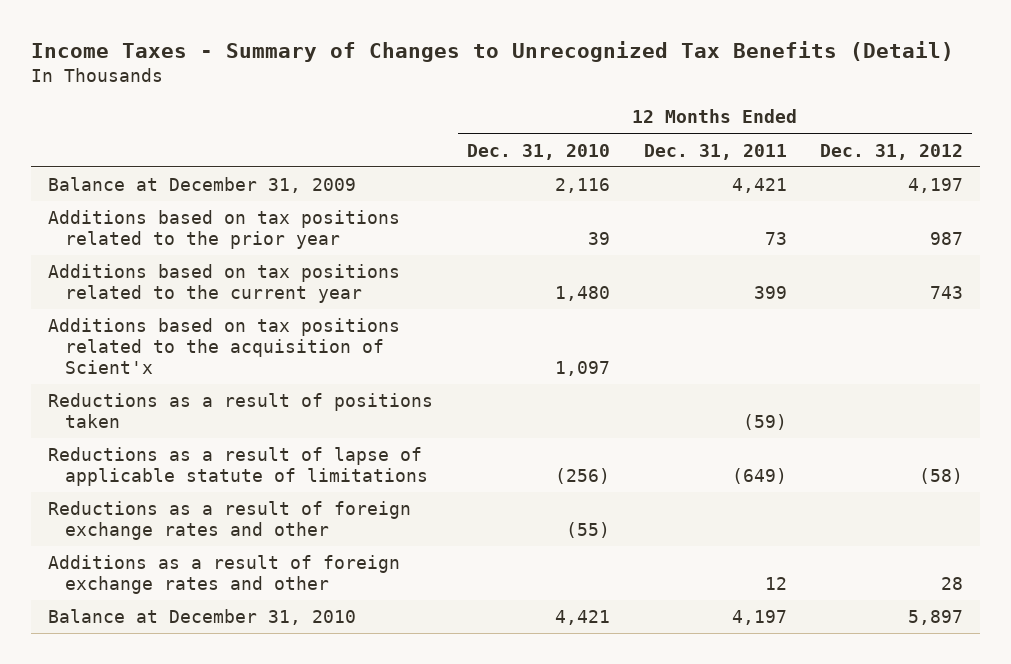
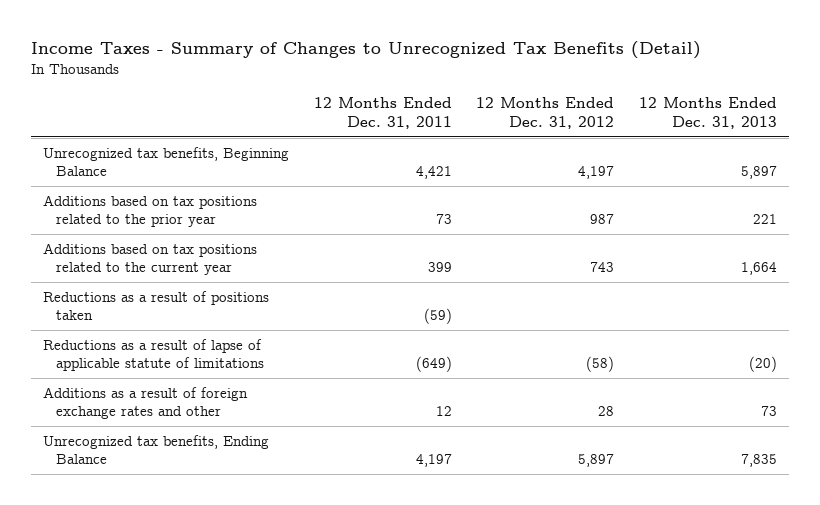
- | 12 Months Ended Dec. 31, 2010 | 12 Months Ended Dec. 31, 2011 | 12 Months Ended Dec. 31, 2012
+ | 12 Months Ended Dec. 31, 2011 | 12 Months Ended Dec. 31, 2012 | 12 Months Ended Dec. 31, 2013
- Balance at December 31, 2009 | 2,116 | 4,421 | 4,197
+ Unrecognized tax benefits, Beginning Balance | 4,421 | 4,197 | 5,897
- Additions based on tax positions related to the acquisition of Scient'x | 1,097 | |
- Reductions as a result of foreign exchange rates and other | (55) | |
- Balance at December 31, 2010 | 4,421 | 4,197 | 5,897
+ Unrecognized tax benefits, Ending Balance | 4,197 | 5,897 | 7,835

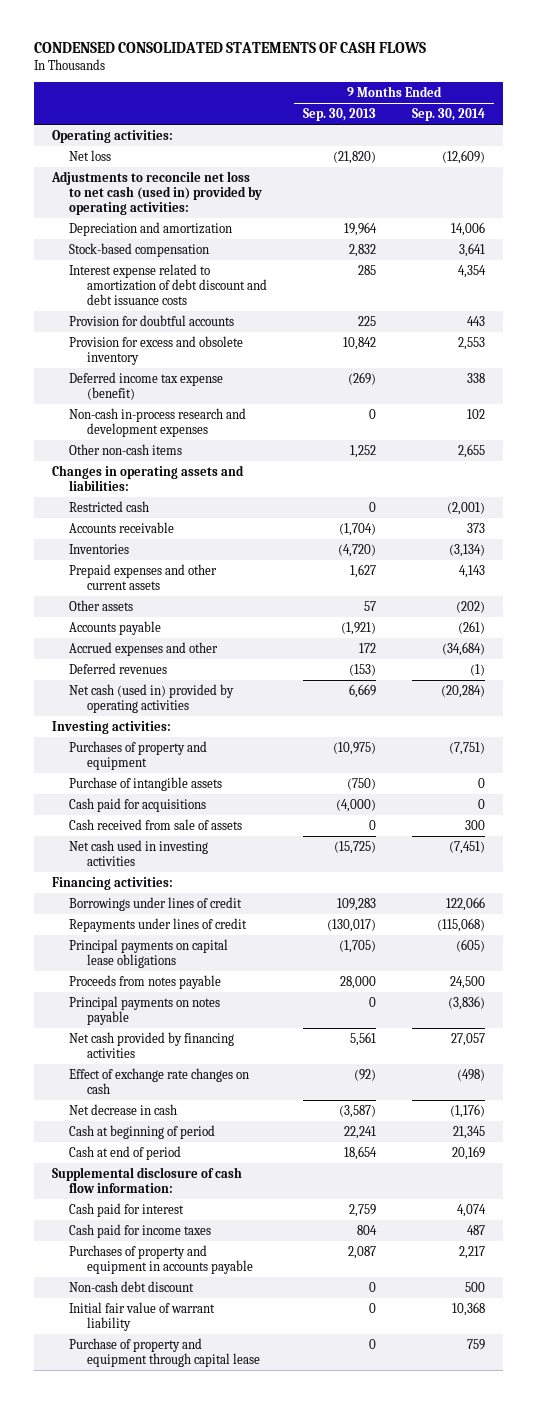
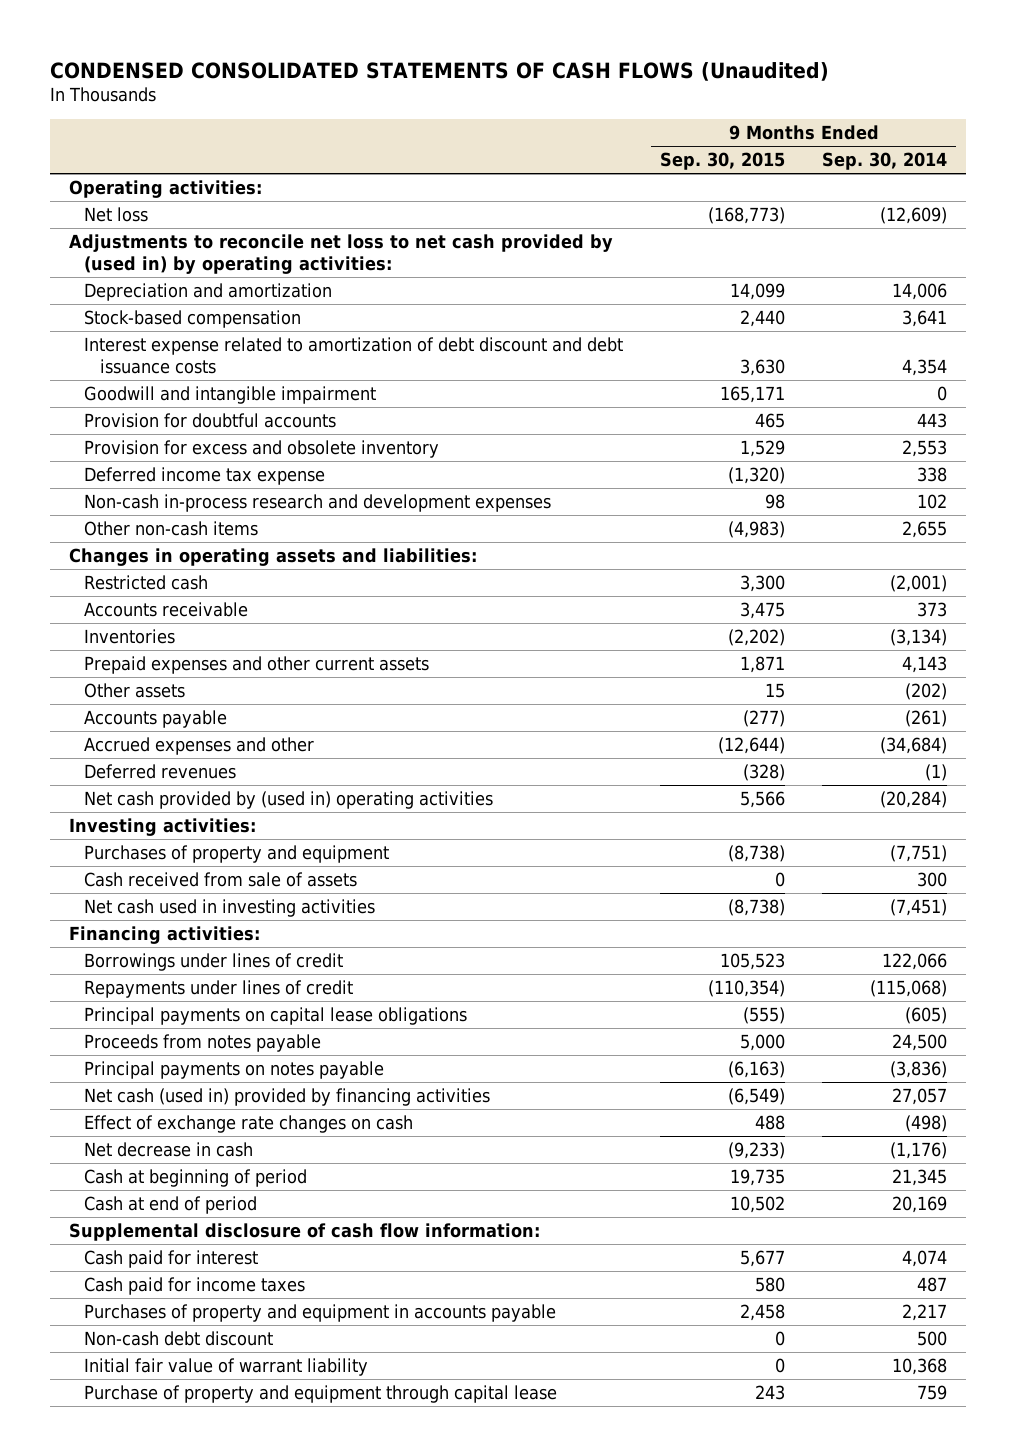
- CONDENSED CONSOLIDATED STATEMENTS OF CASH FLOWS
+ CONDENSED CONSOLIDATED STATEMENTS OF CASH FLOWS (Unaudited)
- | 9 Months Ended Sep. 30, 2013 | 9 Months Ended Sep. 30, 2014
+ | 9 Months Ended Sep. 30, 2015 | 9 Months Ended Sep. 30, 2014
- Adjustments to reconcile net loss to net cash (used in) provided by operating activities:
+ Adjustments to reconcile net loss to net cash provided by (used in) by operating activities:
+ Goodwill and intangible impairment | 165,171 | 0
- Deferred income tax expense (benefit) | (269) | 338
+ Deferred income tax expense | (1,320) | 338
- Net cash (used in) provided by operating activities | 6,669 | (20,284)
+ Net cash provided by (used in) operating activities | 5,566 | (20,284)
- Purchase of intangible assets | (750) | 0
- Cash paid for acquisitions | (4,000) | 0
- Net cash provided by financing activities | 5,561 | 27,057
+ Net cash (used in) provided by financing activities | (6,549) | 27,057

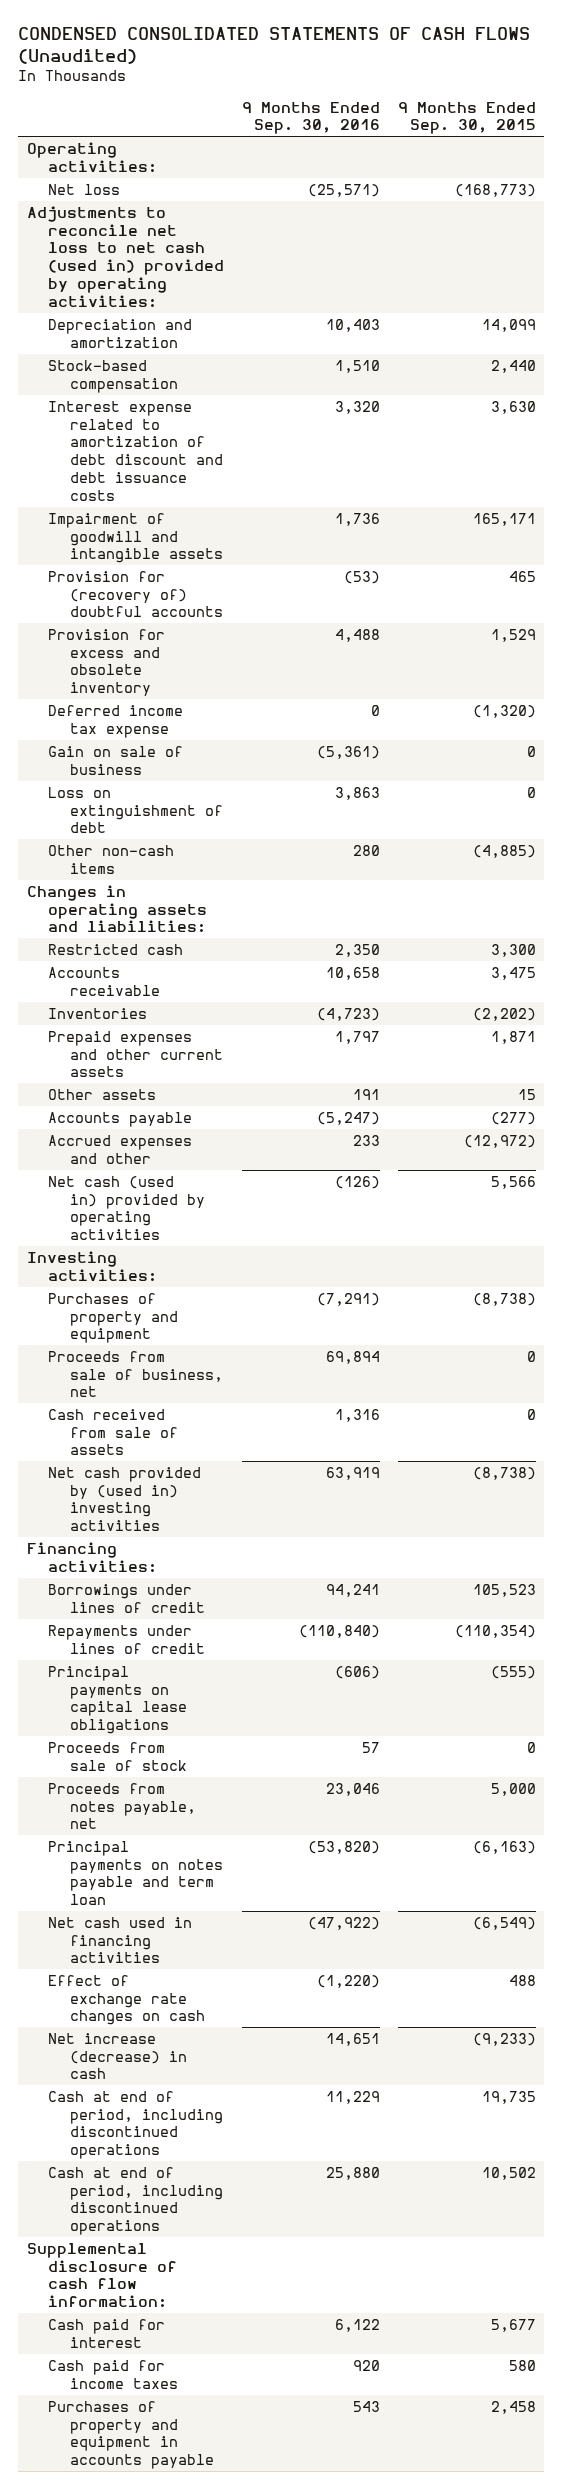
- | 9 Months Ended Sep. 30, 2015 | 9 Months Ended Sep. 30, 2014
+ | 9 Months Ended Sep. 30, 2016 | 9 Months Ended Sep. 30, 2015
- Adjustments to reconcile net loss to net cash provided by (used in) by operating activities:
+ Adjustments to reconcile net loss to net cash (used in) provided by operating activities:
- Goodwill and intangible impairment | 165,171 | 0
- Provision for doubtful accounts | 465 | 443
+ Impairment of goodwill and intangible assets | 1,736 | 165,171
+ Provision for (recovery of) doubtful accounts | (53) | 465
- Non-cash in-process research and development expenses | 98 | 102
- Other non-cash items | (4,983) | 2,655
+ Gain on sale of business | (5,361) | 0
+ Loss on extinguishment of debt | 3,863 | 0
+ Other non-cash items | 280 | (4,885)
- Accrued expenses and other | (12,644) | (34,684)
- Deferred revenues | (328) | (1)
- Net cash provided by (used in) operating activities | 5,566 | (20,284)
+ Accrued expenses and other | 233 | (12,972)
+ Net cash (used in) provided by operating activities | (126) | 5,566
+ Proceeds from sale of business, net | 69,894 | 0
- Net cash used in investing activities | (8,738) | (7,451)
+ Net cash provided by (used in) investing activities | 63,919 | (8,738)
- Proceeds from notes payable | 5,000 | 24,500
- Principal payments on notes payable | (6,163) | (3,836)
- Net cash (used in) provided by financing activities | (6,549) | 27,057
+ Proceeds from sale of stock | 57 | 0
+ Proceeds from notes payable, net | 23,046 | 5,000
+ Principal payments on notes payable and term loan | (53,820) | (6,163)
+ Net cash used in financing activities | (47,922) | (6,549)
- Net decrease in cash | (9,233) | (1,176)
- Cash at beginning of period | 19,735 | 21,345
- Cash at end of period | 10,502 | 20,169
+ Net increase (decrease) in cash | 14,651 | (9,233)
+ Cash at end of period, including discontinued operations | 11,229 | 19,735
+ Cash at end of period, including discontinued operations | 25,880 | 10,502
- Non-cash debt discount | 0 | 500
- Initial fair value of warrant liability | 0 | 10,368
- Purchase of property and equipment through capital lease | 243 | 759

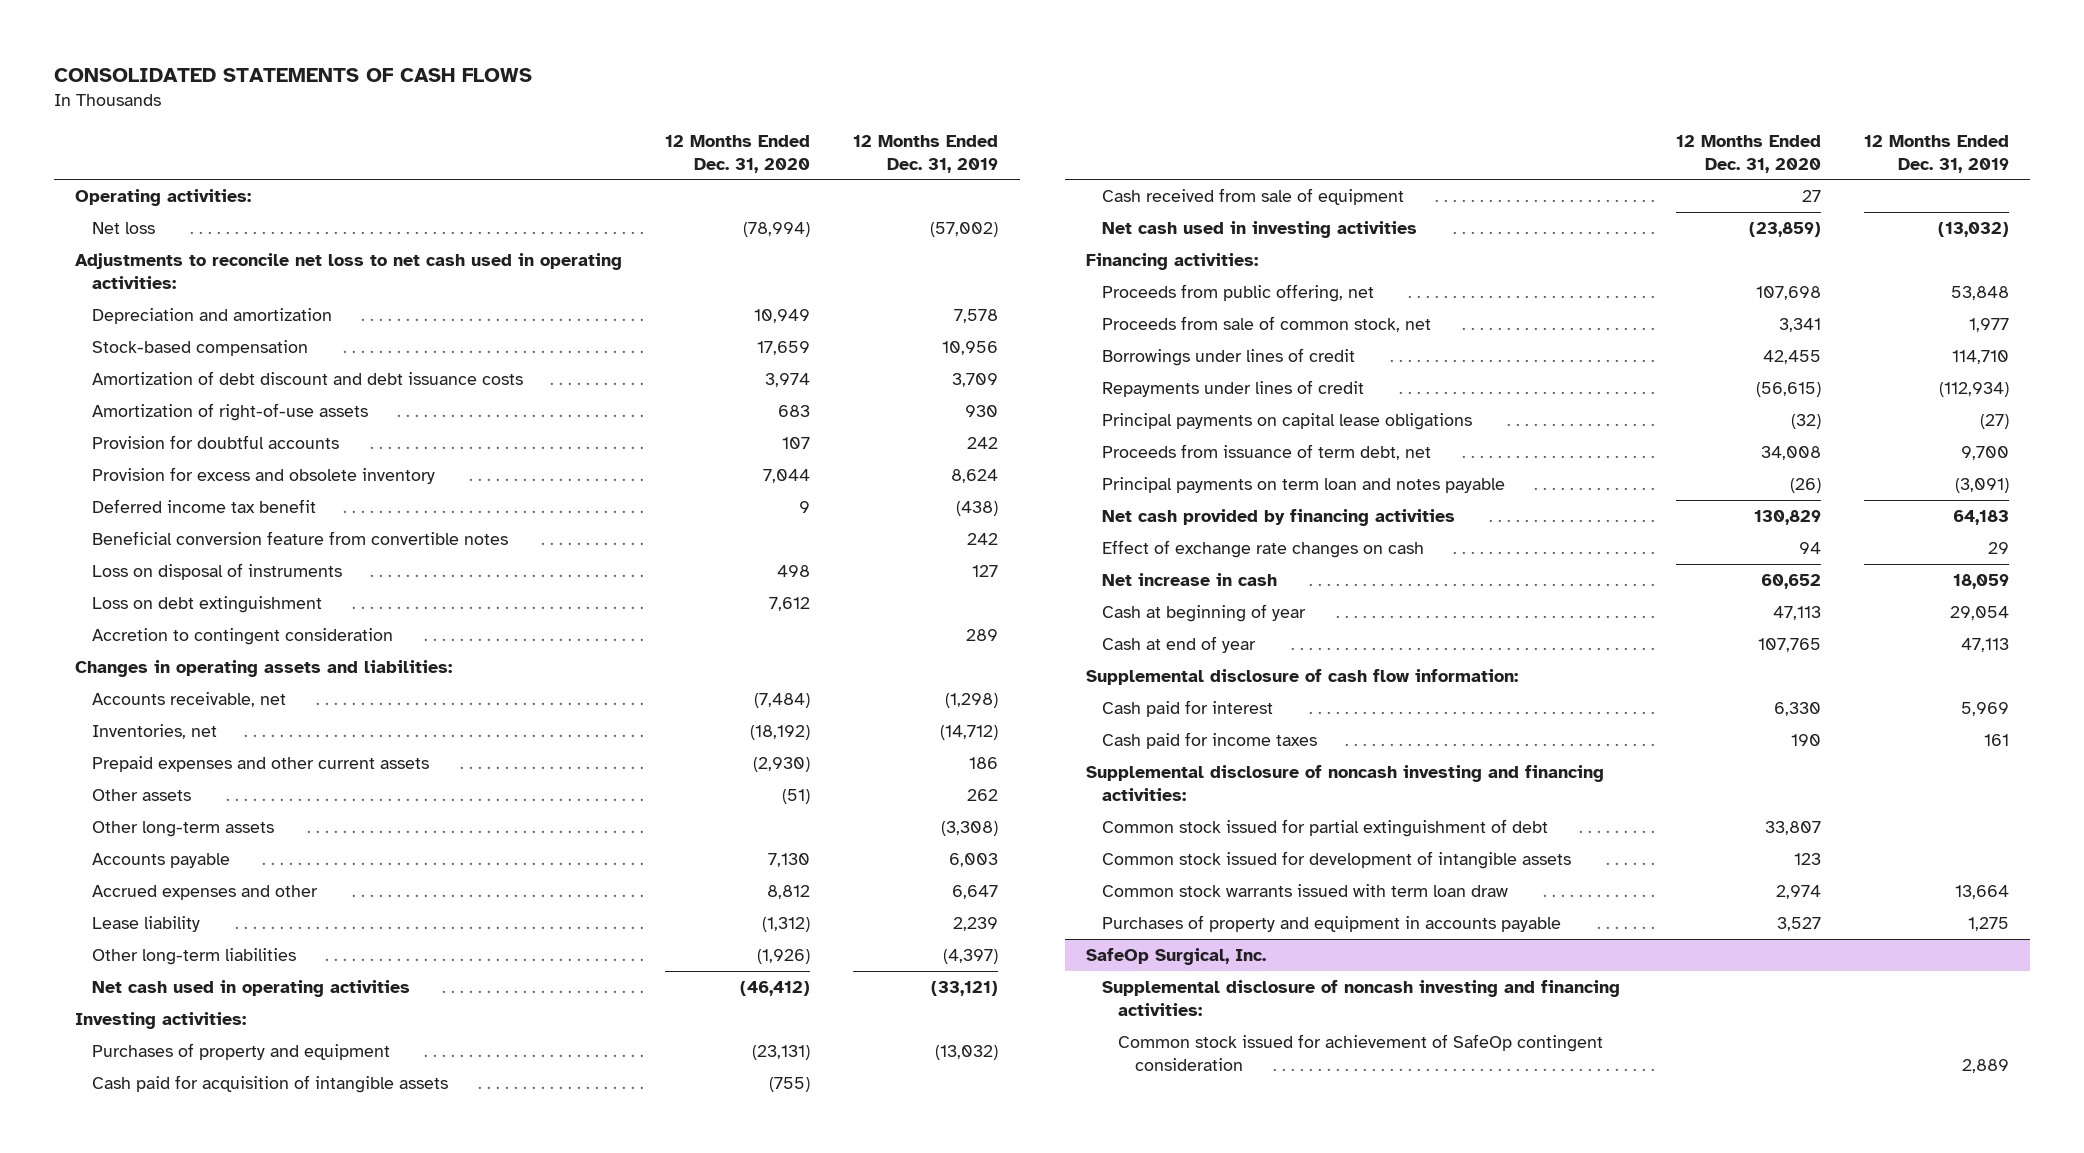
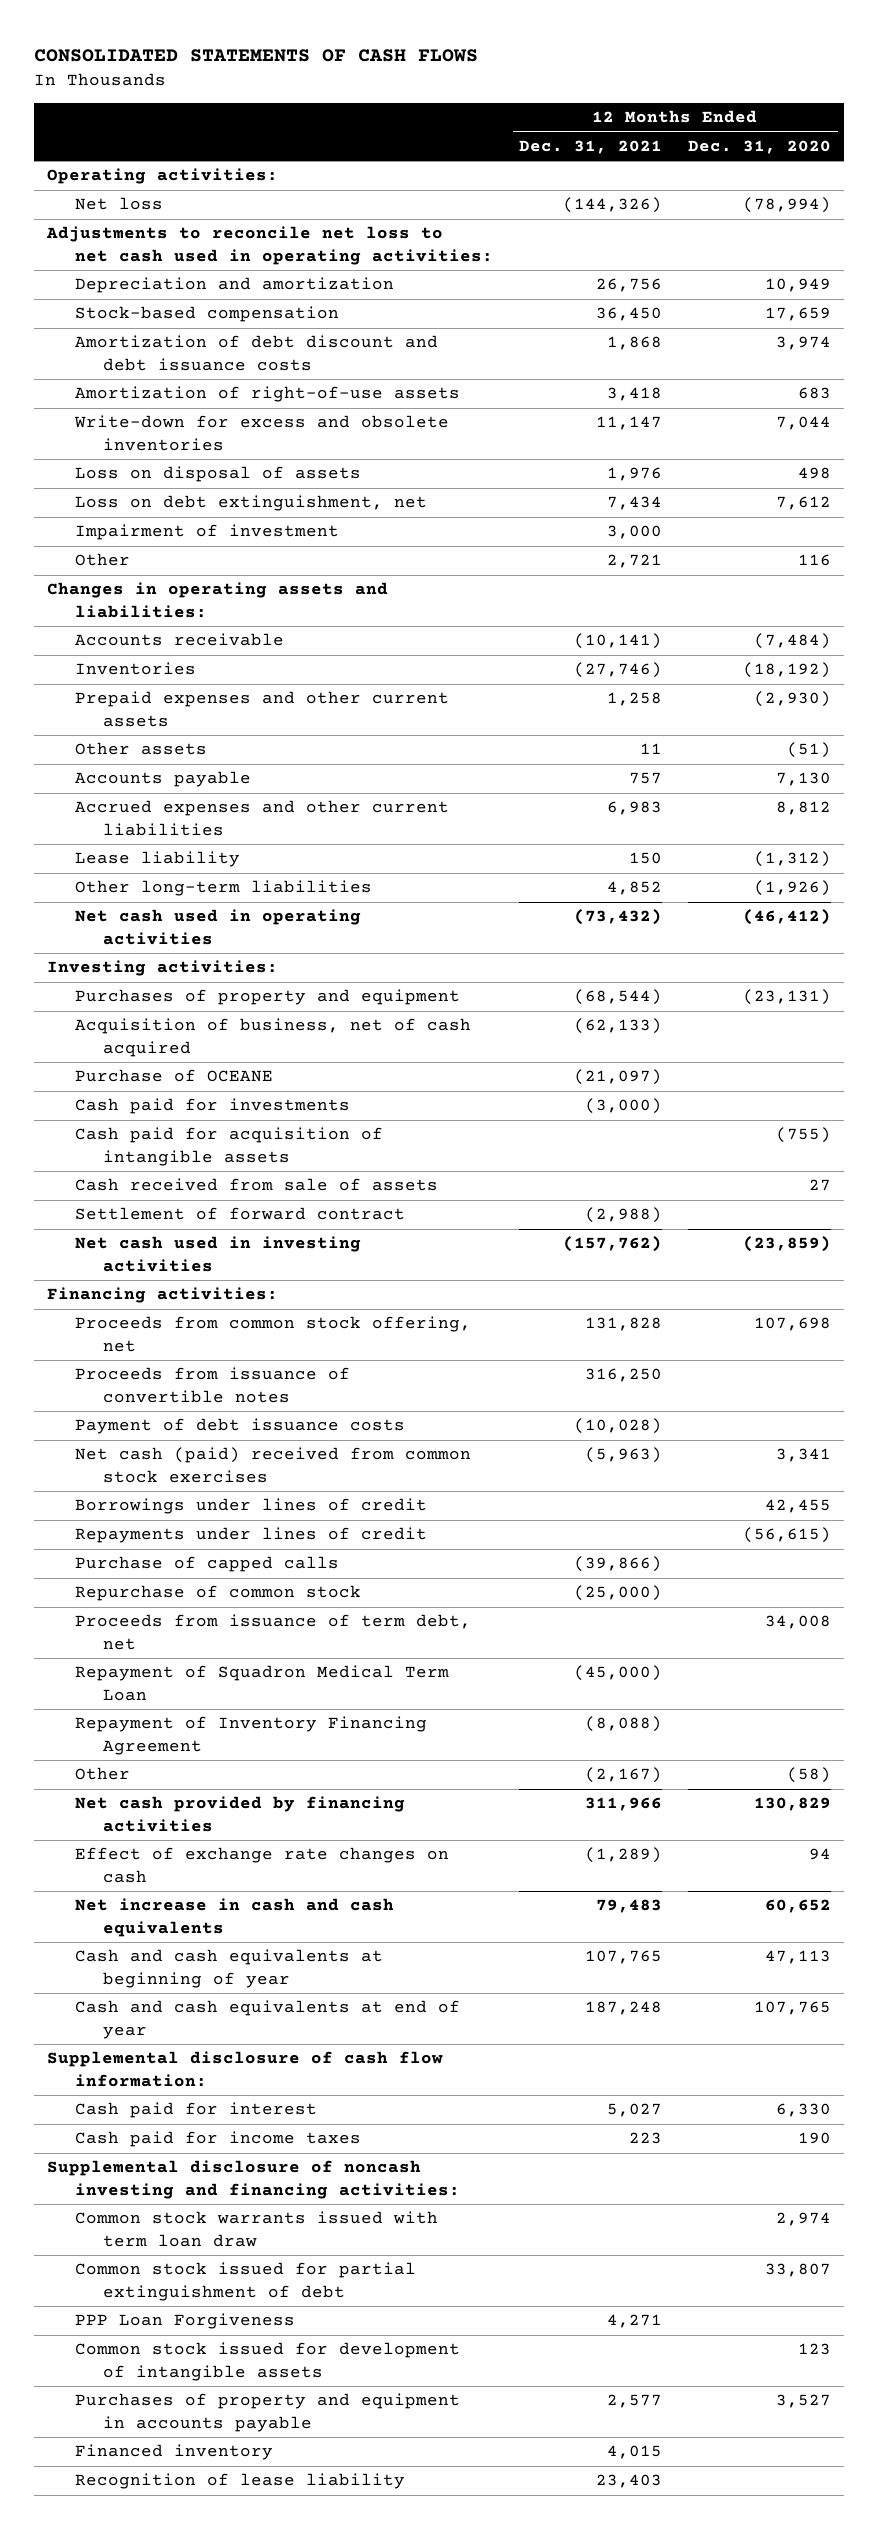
- | 12 Months Ended Dec. 31, 2020 | 12 Months Ended Dec. 31, 2019
+ | 12 Months Ended Dec. 31, 2021 | 12 Months Ended Dec. 31, 2020
- Provision for doubtful accounts | 107 | 242
- Provision for excess and obsolete inventory | 7,044 | 8,624
- Deferred income tax benefit | 9 | (438)
- Beneficial conversion feature from convertible notes | | 242
- Loss on disposal of instruments | 498 | 127
- Loss on debt extinguishment | 7,612 |
- Accretion to contingent consideration | | 289
+ Write-down for excess and obsolete inventories | 11,147 | 7,044
+ Loss on disposal of assets | 1,976 | 498
+ Loss on debt extinguishment, net | 7,434 | 7,612
+ Impairment of investment | 3,000 |
+ Other | 2,721 | 116
- Accounts receivable, net | (7,484) | (1,298)
- Inventories, net | (18,192) | (14,712)
+ Accounts receivable | (10,141) | (7,484)
+ Inventories | (27,746) | (18,192)
- Other long-term assets | | (3,308)
- Accrued expenses and other | 8,812 | 6,647
+ Accrued expenses and other current liabilities | 6,983 | 8,812
+ Acquisition of business, net of cash acquired | (62,133) |
+ Purchase of OCEANE | (21,097) |
+ Cash paid for investments | (3,000) |
- Cash received from sale of equipment | 27 |
+ Cash received from sale of assets | | 27
+ Settlement of forward contract | (2,988) |
- Proceeds from public offering, net | 107,698 | 53,848
- Proceeds from sale of common stock, net | 3,341 | 1,977
+ Proceeds from common stock offering, net | 131,828 | 107,698
+ Proceeds from issuance of convertible notes | 316,250 |
+ Payment of debt issuance costs | (10,028) |
+ Net cash (paid) received from common stock exercises | (5,963) | 3,341
- Principal payments on capital lease obligations | (32) | (27)
+ Purchase of capped calls | (39,866) |
+ Repurchase of common stock | (25,000) |
- Principal payments on term loan and notes payable | (26) | (3,091)
+ Repayment of Squadron Medical Term Loan | (45,000) |
+ Repayment of Inventory Financing Agreement | (8,088) |
+ Other | (2,167) | (58)
- Net increase in cash | 60,652 | 18,059
- Cash at beginning of year | 47,113 | 29,054
- Cash at end of year | 107,765 | 47,113
+ Net increase in cash and cash equivalents | 79,483 | 60,652
+ Cash and cash equivalents at beginning of year | 107,765 | 47,113
+ Cash and cash equivalents at end of year | 187,248 | 107,765
moved up: Common stock warrants issued with term loan draw | | 2,974
+ PPP Loan Forgiveness | 4,271 |
- SafeOp Surgical, Inc.
- Supplemental disclosure of noncash investing and financing activities:
- Common stock issued for achievement of SafeOp contingent consideration | | 2,889
+ Financed inventory | 4,015 |
+ Recognition of lease liability | 23,403 |

